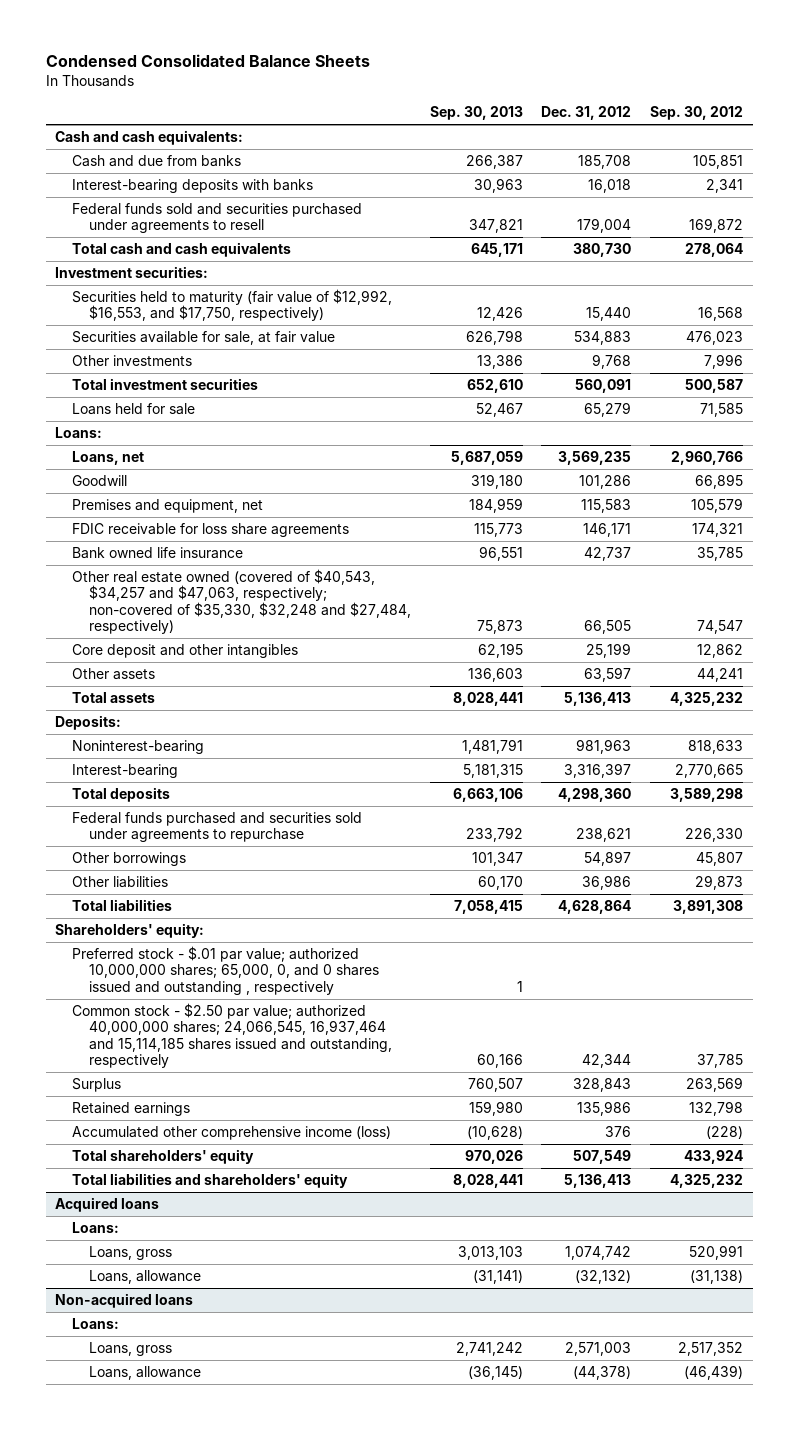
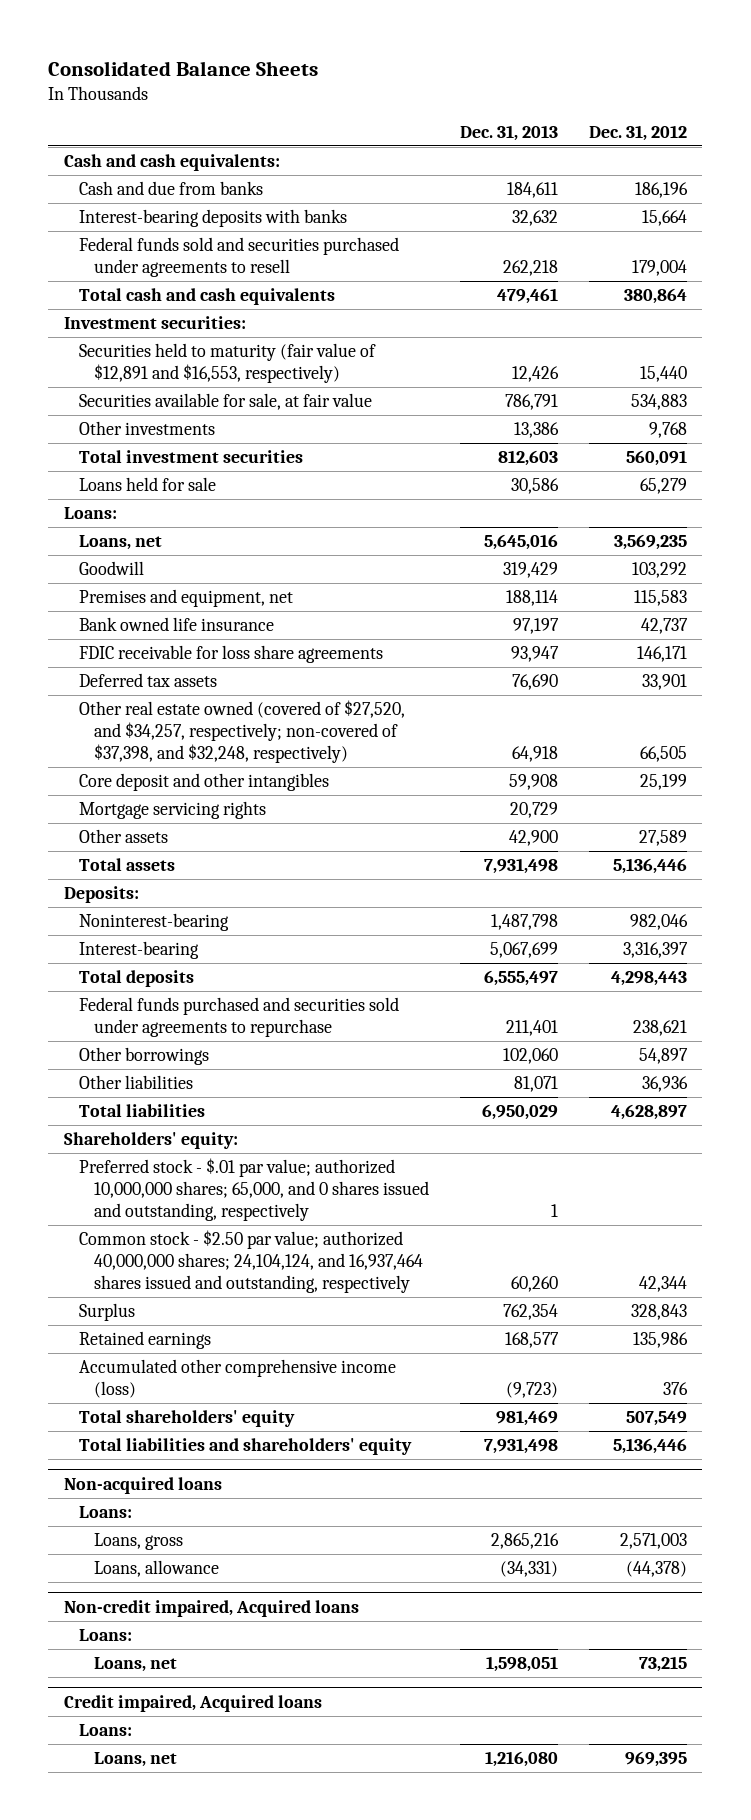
- Condensed Consolidated Balance Sheets
+ Consolidated Balance Sheets
- | Sep. 30, 2013 | Dec. 31, 2012 | Sep. 30, 2012
+ | Dec. 31, 2013 | Dec. 31, 2012
- Cash and due from banks | 266,387 | 185,708 | 105,851
- Interest-bearing deposits with banks | 30,963 | 16,018 | 2,341
+ Cash and due from banks | 184,611 | 186,196
+ Interest-bearing deposits with banks | 32,632 | 15,664
- Total cash and cash equivalents | 645,171 | 380,730 | 278,064
+ Total cash and cash equivalents | 479,461 | 380,864
- Securities held to maturity (fair value of $12,992, $16,553, and $17,750, respectively) | 12,426 | 15,440 | 16,568
+ Securities held to maturity (fair value of $12,891 and $16,553, respectively) | 12,426 | 15,440
- Goodwill | 319,180 | 101,286 | 66,895
+ Goodwill | 319,429 | 103,292
- Other real estate owned (covered of $40,543, $34,257 and $47,063, respectively; non-covered of $35,330, $32,248 and $27,484, respectively) | 75,873 | 66,505 | 74,547
moved down: FDIC receivable for loss share agreements | 93,947 | 146,171
+ Deferred tax assets | 76,690 | 33,901
+ Other real estate owned (covered of $27,520, and $34,257, respectively; non-covered of $37,398, and $32,248, respectively) | 64,918 | 66,505
- Other assets | 136,603 | 63,597 | 44,241
- Total assets | 8,028,441 | 5,136,413 | 4,325,232
+ Mortgage servicing rights | 20,729 |
+ Other assets | 42,900 | 27,589
+ Total assets | 7,931,498 | 5,136,446
- Noninterest-bearing | 1,481,791 | 981,963 | 818,633
+ Noninterest-bearing | 1,487,798 | 982,046
- Total deposits | 6,663,106 | 4,298,360 | 3,589,298
+ Total deposits | 6,555,497 | 4,298,443
- Other liabilities | 60,170 | 36,986 | 29,873
- Total liabilities | 7,058,415 | 4,628,864 | 3,891,308
+ Other liabilities | 81,071 | 36,936
+ Total liabilities | 6,950,029 | 4,628,897
- Preferred stock - $.01 par value; authorized 10,000,000 shares; 65,000, 0, and 0 shares issued and outstanding , respectively | 1 | |
- Common stock - $2.50 par value; authorized 40,000,000 shares; 24,066,545, 16,937,464 and 15,114,185 shares issued and outstanding, respectively | 60,166 | 42,344 | 37,785
+ Preferred stock - $.01 par value; authorized 10,000,000 shares; 65,000, and 0 shares issued and outstanding, respectively | 1 |
+ Common stock - $2.50 par value; authorized 40,000,000 shares; 24,104,124, and 16,937,464 shares issued and outstanding, respectively | 60,260 | 42,344
- Total liabilities and shareholders' equity | 8,028,441 | 5,136,413 | 4,325,232
- Acquired loans
- Loans:
- Loans, gross | 3,013,103 | 1,074,742 | 520,991
- Loans, allowance | (31,141) | (32,132) | (31,138)
+ Total liabilities and shareholders' equity | 7,931,498 | 5,136,446
+ Non-credit impaired, Acquired loans
+ Loans:
+ Loans, net | 1,598,051 | 73,215
+ Credit impaired, Acquired loans
+ Loans:
+ Loans, net | 1,216,080 | 969,395

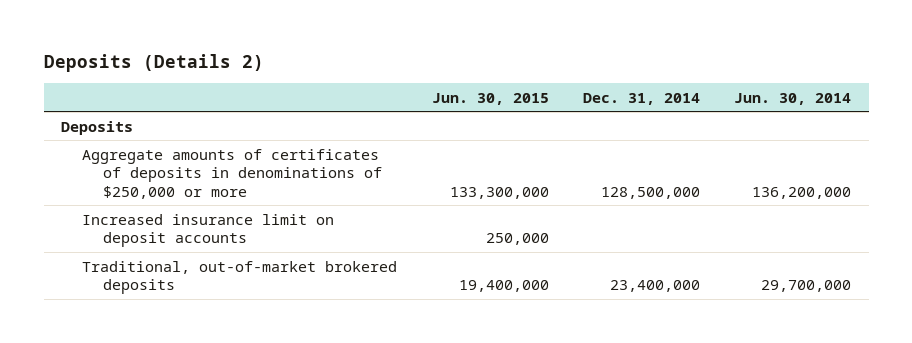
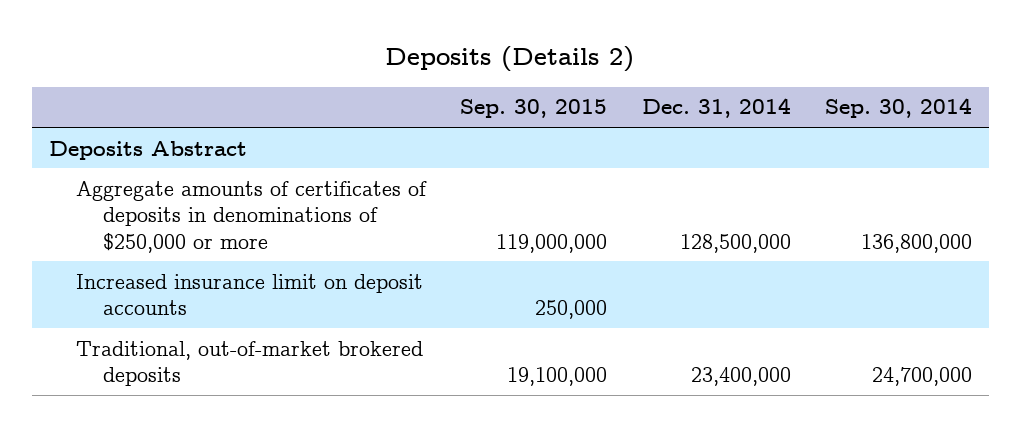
- | Jun. 30, 2015 | Dec. 31, 2014 | Jun. 30, 2014
+ | Sep. 30, 2015 | Dec. 31, 2014 | Sep. 30, 2014
- Deposits
+ Deposits Abstract

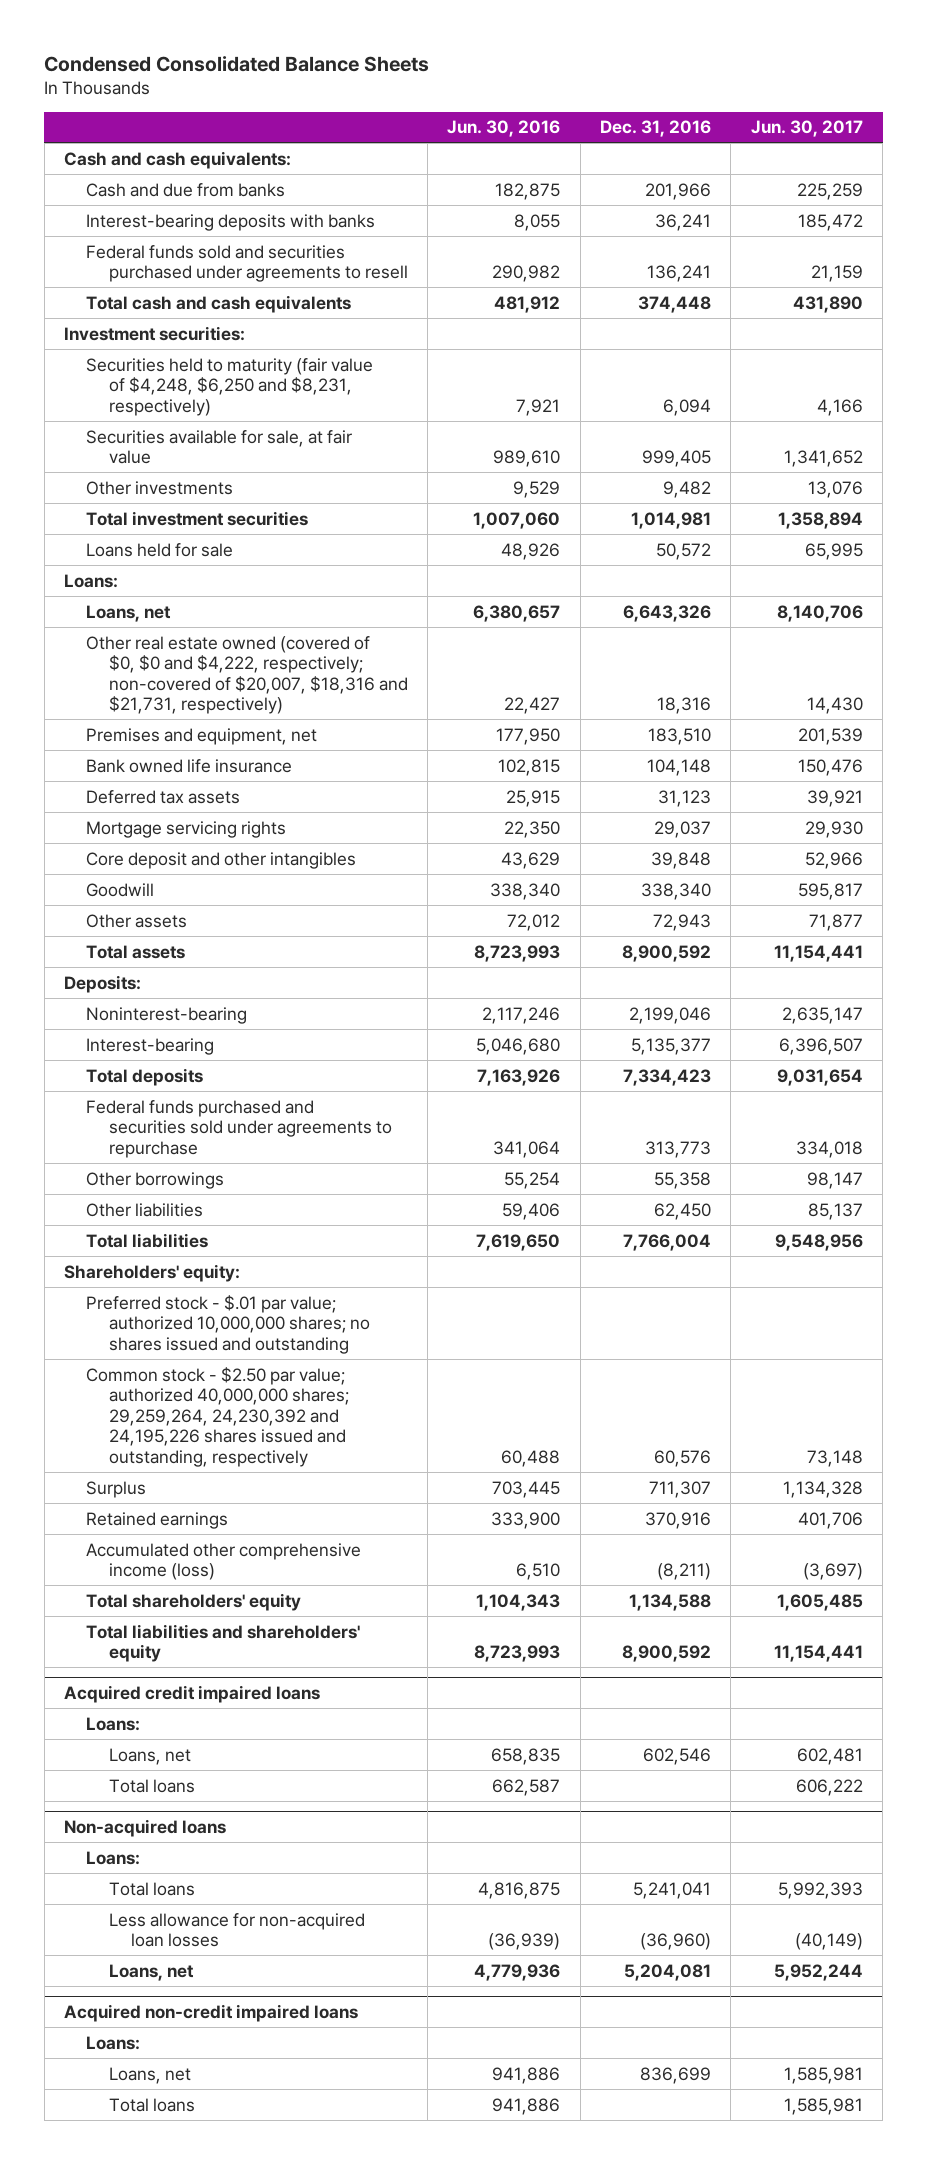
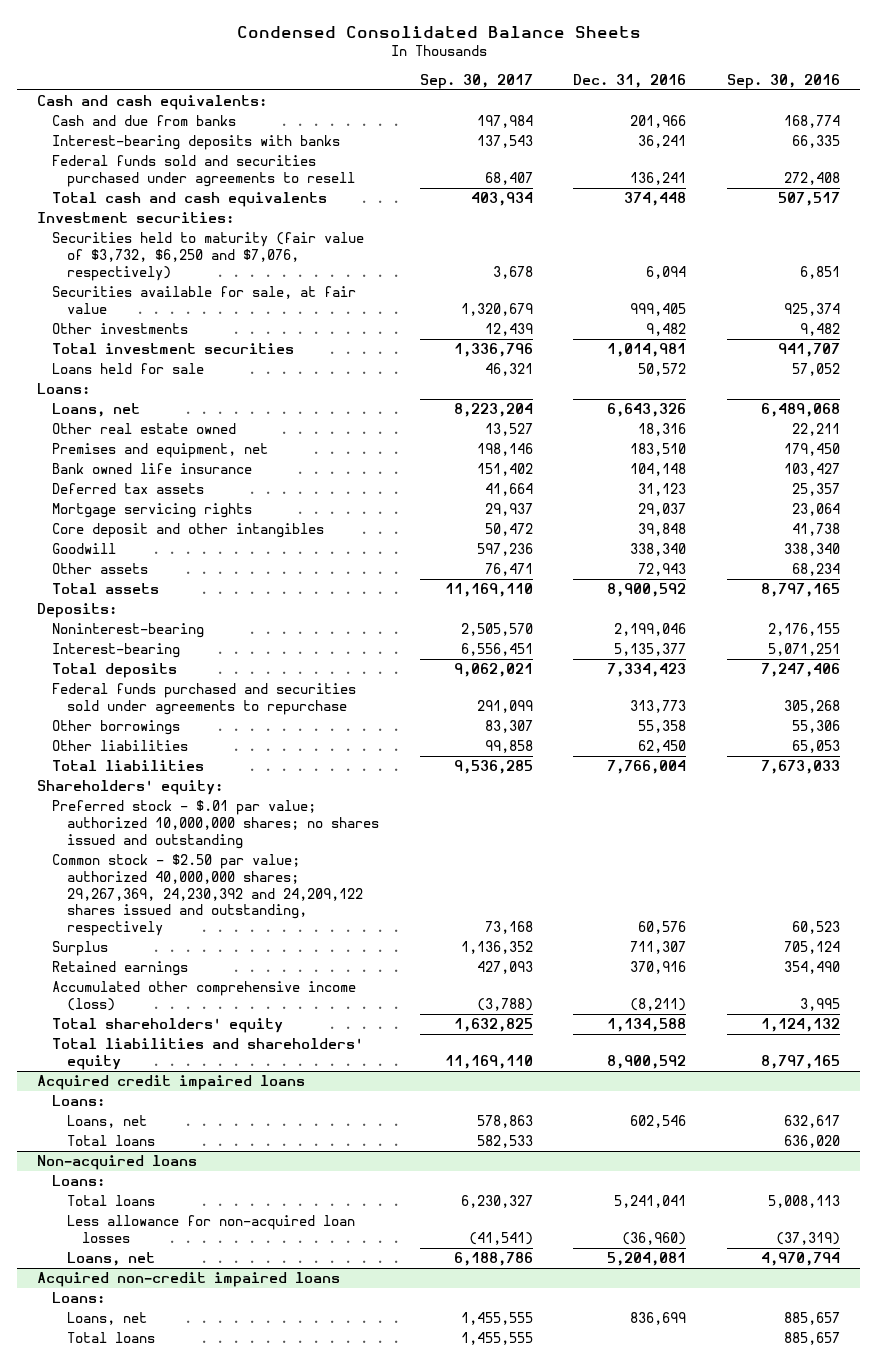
- | Jun. 30, 2016 | Dec. 31, 2016 | Jun. 30, 2017
+ | Sep. 30, 2017 | Dec. 31, 2016 | Sep. 30, 2016
- Securities held to maturity (fair value of $4,248, $6,250 and $8,231, respectively) | 7,921 | 6,094 | 4,166
+ Securities held to maturity (fair value of $3,732, $6,250 and $7,076, respectively) | 3,678 | 6,094 | 6,851
- Other real estate owned (covered of $0, $0 and $4,222, respectively; non-covered of $20,007, $18,316 and $21,731, respectively) | 22,427 | 18,316 | 14,430
+ Other real estate owned | 13,527 | 18,316 | 22,211
- Common stock - $2.50 par value; authorized 40,000,000 shares; 29,259,264, 24,230,392 and 24,195,226 shares issued and outstanding, respectively | 60,488 | 60,576 | 73,148
+ Common stock - $2.50 par value; authorized 40,000,000 shares; 29,267,369, 24,230,392 and 24,209,122 shares issued and outstanding, respectively | 73,168 | 60,576 | 60,523

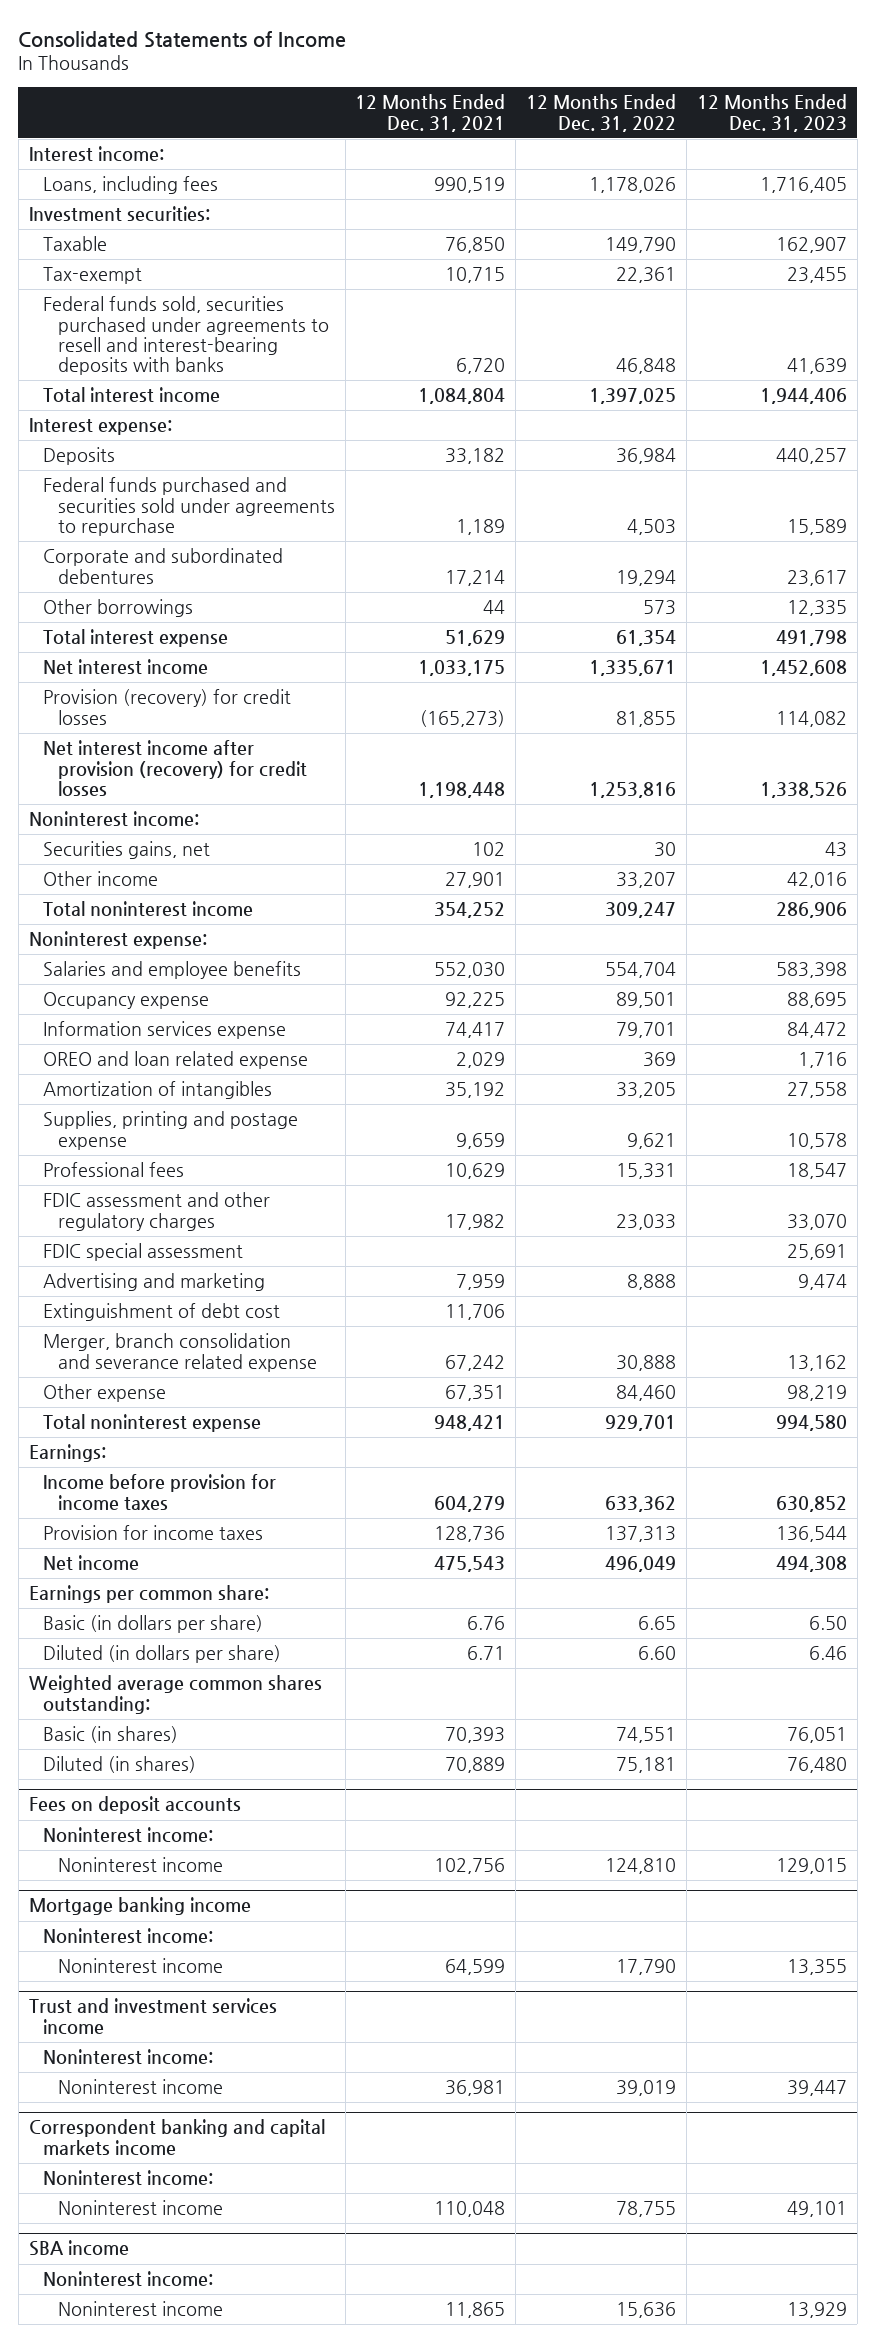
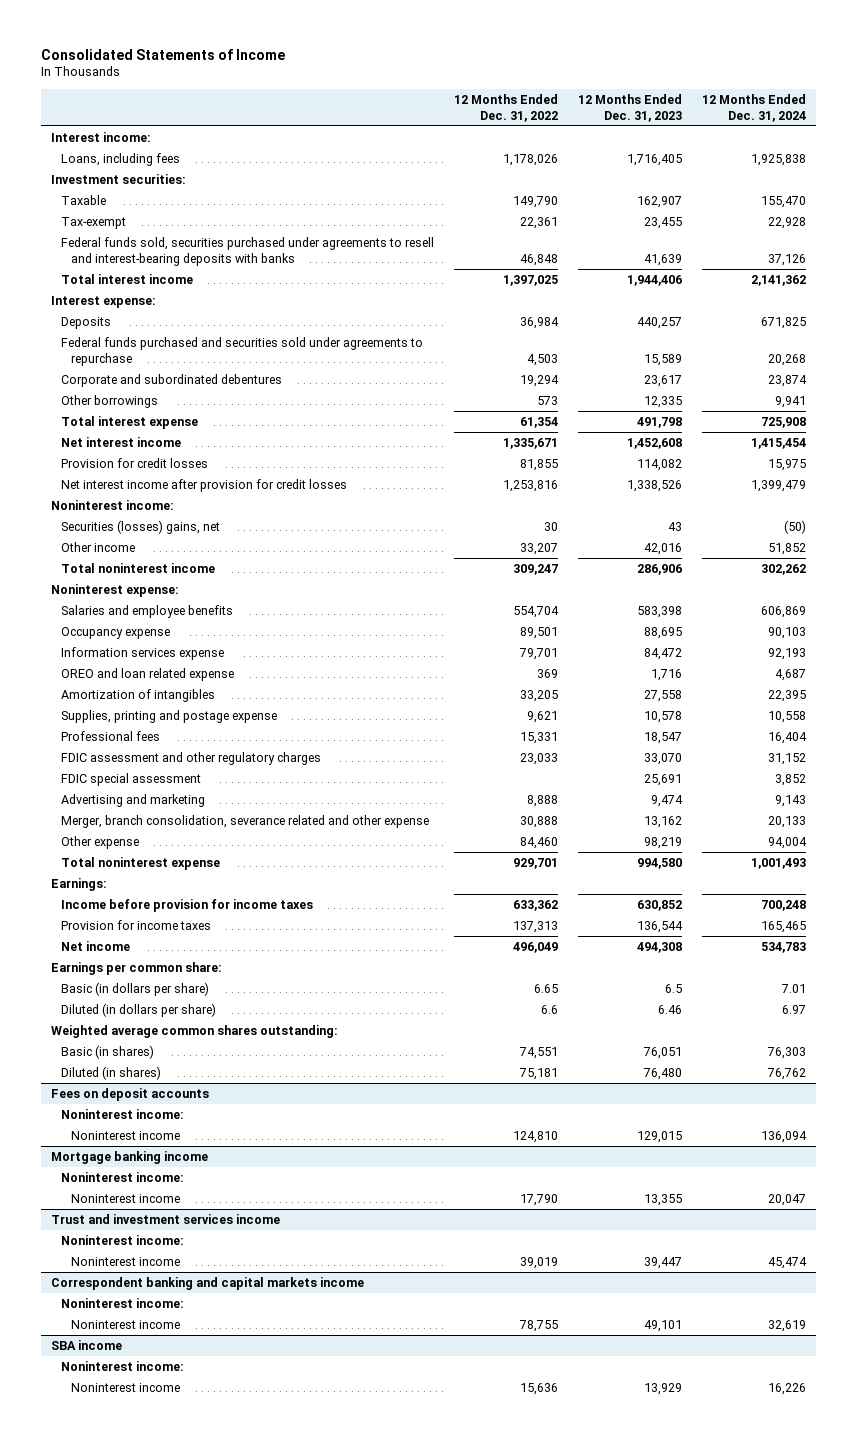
- | 12 Months Ended Dec. 31, 2021 | 12 Months Ended Dec. 31, 2022 | 12 Months Ended Dec. 31, 2023
+ | 12 Months Ended Dec. 31, 2022 | 12 Months Ended Dec. 31, 2023 | 12 Months Ended Dec. 31, 2024
- Provision (recovery) for credit losses | (165,273) | 81,855 | 114,082
- Net interest income after provision (recovery) for credit losses | 1,198,448 | 1,253,816 | 1,338,526
+ Provision for credit losses | 81,855 | 114,082 | 15,975
+ Net interest income after provision for credit losses | 1,253,816 | 1,338,526 | 1,399,479
- Securities gains, net | 102 | 30 | 43
+ Securities (losses) gains, net | 30 | 43 | (50)
- Extinguishment of debt cost | 11,706 | |
- Merger, branch consolidation and severance related expense | 67,242 | 30,888 | 13,162
+ Merger, branch consolidation, severance related and other expense | 30,888 | 13,162 | 20,133
- Basic (in dollars per share) | 6.76 | 6.65 | 6.50
- Diluted (in dollars per share) | 6.71 | 6.60 | 6.46
+ Basic (in dollars per share) | 6.65 | 6.5 | 7.01
+ Diluted (in dollars per share) | 6.6 | 6.46 | 6.97

